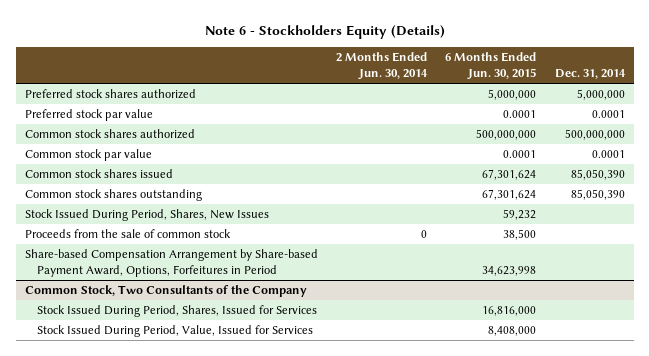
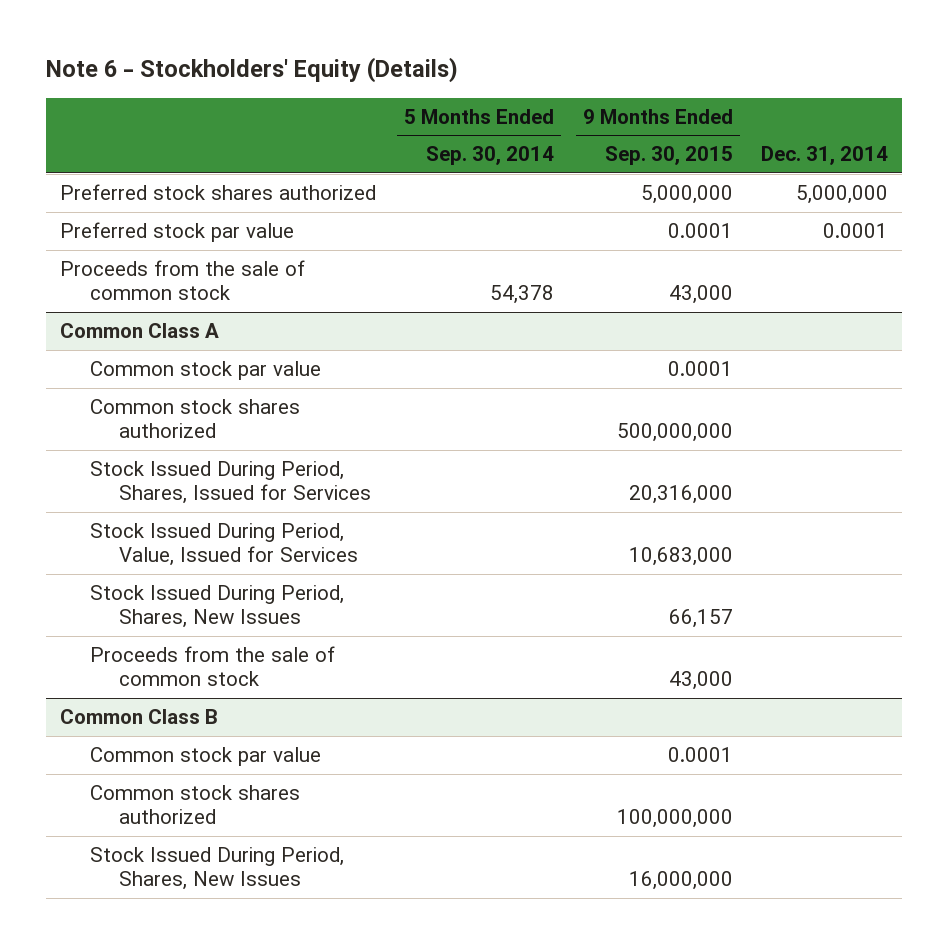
- Note 6 - Stockholders Equity (Details)
+ Note 6 - Stockholders' Equity (Details)
- | 2 Months Ended Jun. 30, 2014 | 6 Months Ended Jun. 30, 2015 | Dec. 31, 2014
+ | 5 Months Ended Sep. 30, 2014 | 9 Months Ended Sep. 30, 2015 | Dec. 31, 2014
- Common stock shares authorized | | 500,000,000 | 500,000,000
- Common stock par value | | 0.0001 | 0.0001
- Common stock shares issued | | 67,301,624 | 85,050,390
- Common stock shares outstanding | | 67,301,624 | 85,050,390
- Stock Issued During Period, Shares, New Issues | | 59,232 |
- Share-based Compensation Arrangement by Share-based Payment Award, Options, Forfeitures in Period | | 34,623,998 |
- Common Stock, Two Consultants of the Company
- Stock Issued During Period, Shares, Issued for Services | | 16,816,000 |
- Stock Issued During Period, Value, Issued for Services | | 8,408,000 |
+ Common Class A
+ Common stock par value | | 0.0001 |
+ Common stock shares authorized | | 500,000,000 |
+ Stock Issued During Period, Shares, Issued for Services | | 20,316,000 |
+ Stock Issued During Period, Value, Issued for Services | | 10,683,000 |
+ Stock Issued During Period, Shares, New Issues | | 66,157 |
+ Proceeds from the sale of common stock | | 43,000 |
+ Common Class B
+ Common stock par value | | 0.0001 |
+ Common stock shares authorized | | 100,000,000 |
+ Stock Issued During Period, Shares, New Issues | | 16,000,000 |

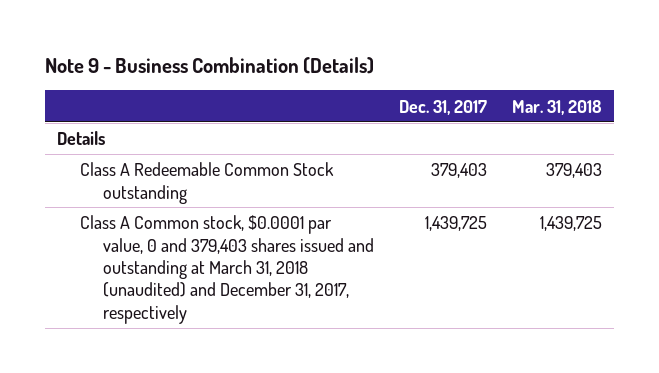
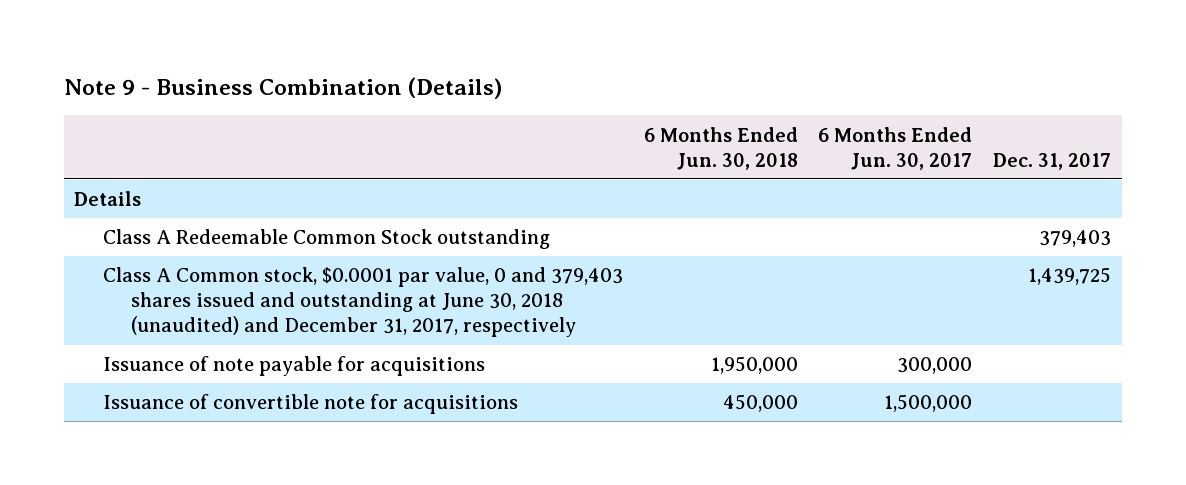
- | Dec. 31, 2017 | Mar. 31, 2018
+ | 6 Months Ended Jun. 30, 2018 | 6 Months Ended Jun. 30, 2017 | Dec. 31, 2017
- Class A Common stock, $0.0001 par value, 0 and 379,403 shares issued and outstanding at March 31, 2018 (unaudited) and December 31, 2017, respectively | 1,439,725 | 1,439,725
+ Class A Common stock, $0.0001 par value, 0 and 379,403 shares issued and outstanding at June 30, 2018 (unaudited) and December 31, 2017, respectively | | | 1,439,725
+ Issuance of note payable for acquisitions | 1,950,000 | 300,000 |
+ Issuance of convertible note for acquisitions | 450,000 | 1,500,000 |

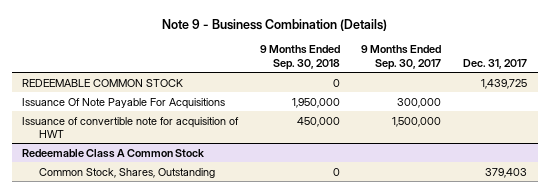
- | 6 Months Ended Jun. 30, 2018 | 6 Months Ended Jun. 30, 2017 | Dec. 31, 2017
+ | 9 Months Ended Sep. 30, 2018 | 9 Months Ended Sep. 30, 2017 | Dec. 31, 2017
- Details
- Class A Redeemable Common Stock outstanding | | | 379,403
- Class A Common stock, $0.0001 par value, 0 and 379,403 shares issued and outstanding at June 30, 2018 (unaudited) and December 31, 2017, respectively | | | 1,439,725
- Issuance of note payable for acquisitions | 1,950,000 | 300,000 |
- Issuance of convertible note for acquisitions | 450,000 | 1,500,000 |
+ REDEEMABLE COMMON STOCK | 0 | | 1,439,725
+ Issuance Of Note Payable For Acquisitions | 1,950,000 | 300,000 |
+ Issuance of convertible note for acquisition of HWT | 450,000 | 1,500,000 |
+ Redeemable Class A Common Stock
+ Common Stock, Shares, Outstanding | 0 | | 379,403

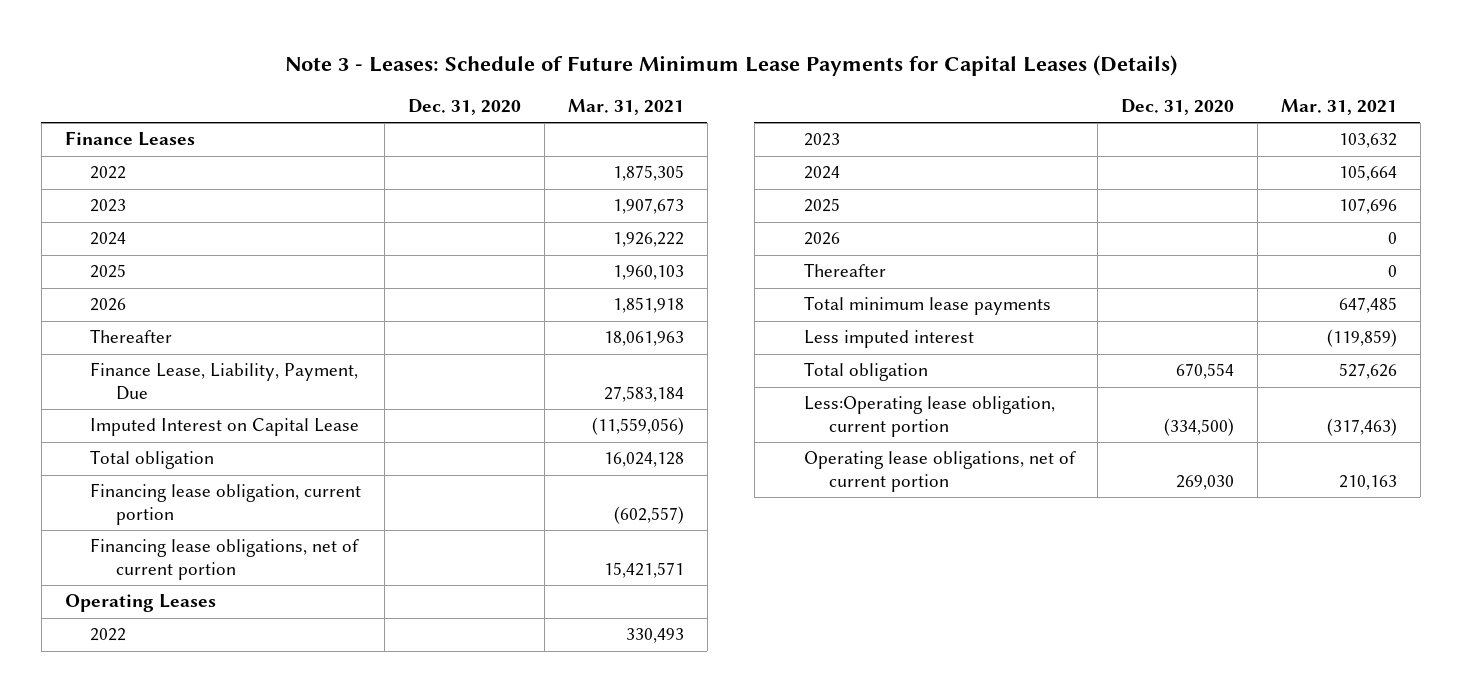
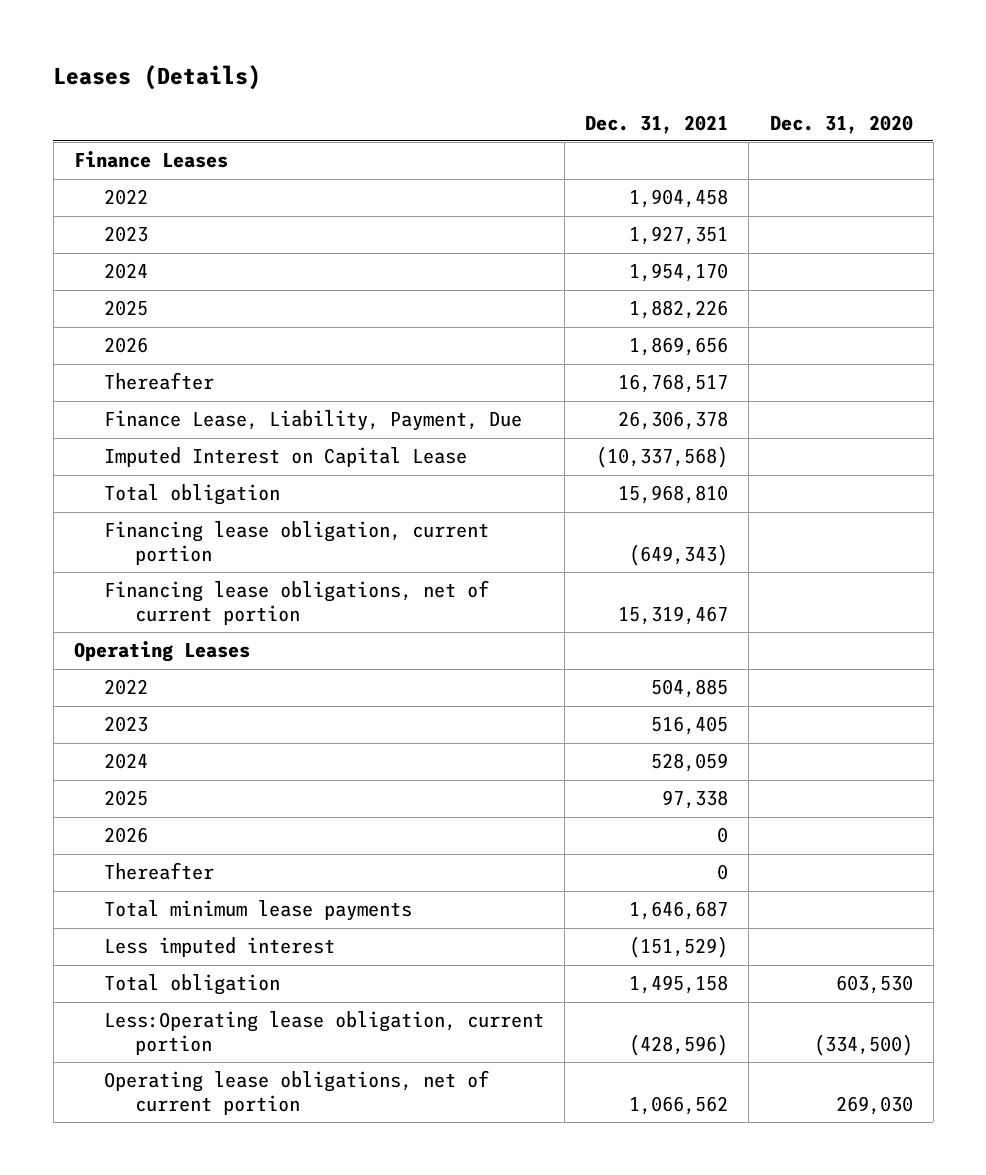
- Note 3 - Leases: Schedule of Future Minimum Lease Payments for Capital Leases (Details)
+ Leases (Details)
- | Dec. 31, 2020 | Mar. 31, 2021
+ | Dec. 31, 2021 | Dec. 31, 2020
- Total obligation | 670,554 | 527,626
+ Total obligation | 1,495,158 | 603,530

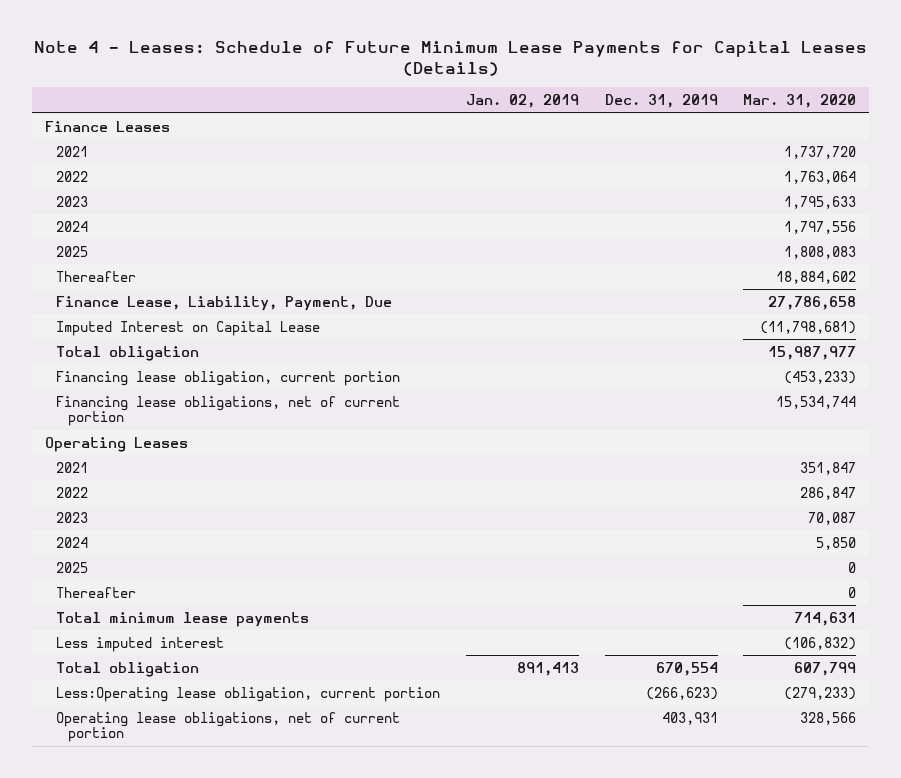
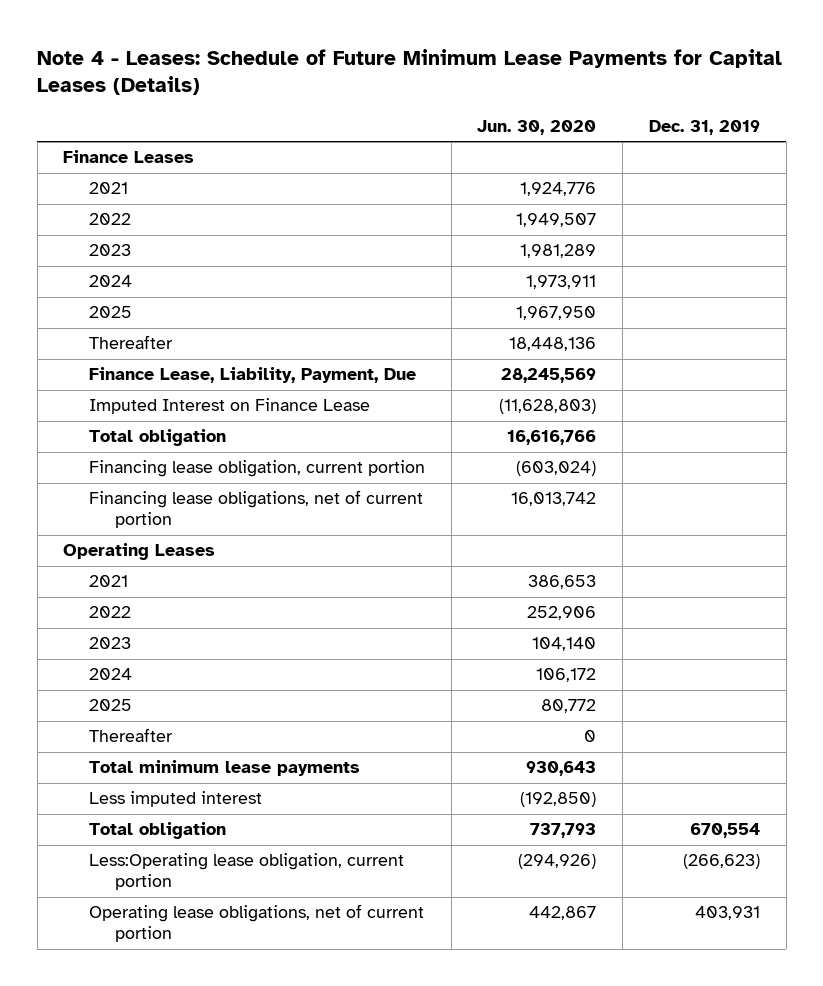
- | Jan. 02, 2019 | Dec. 31, 2019 | Mar. 31, 2020
+ | Jun. 30, 2020 | Dec. 31, 2019
- Imputed Interest on Capital Lease | | | (11,798,681)
+ Imputed Interest on Finance Lease | (11,628,803) |

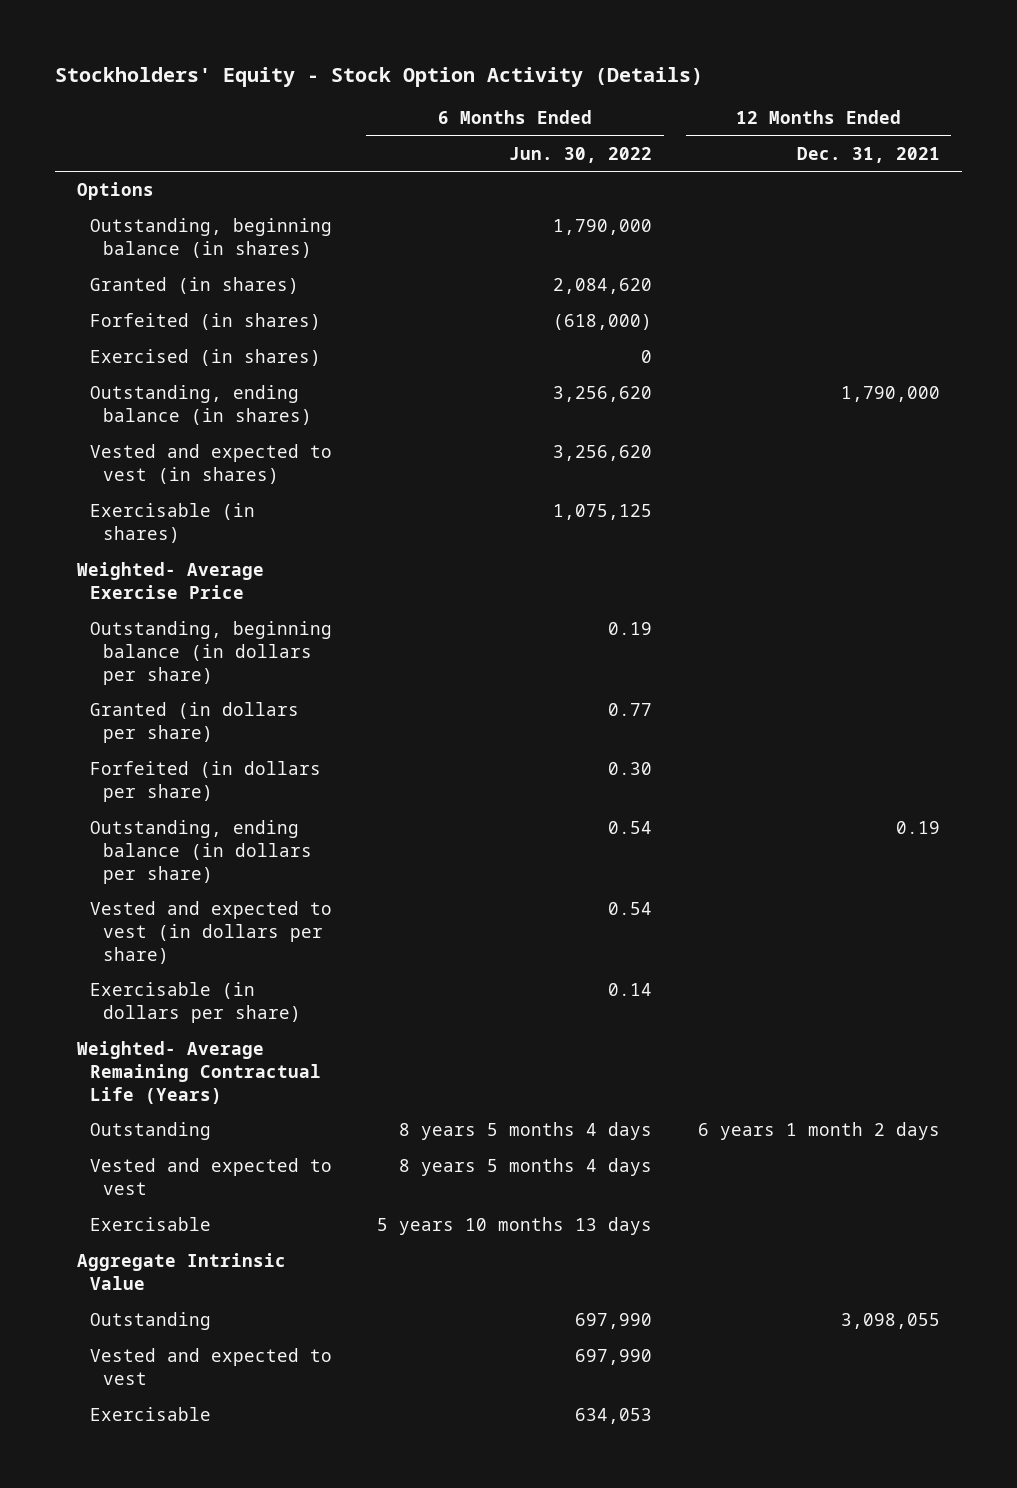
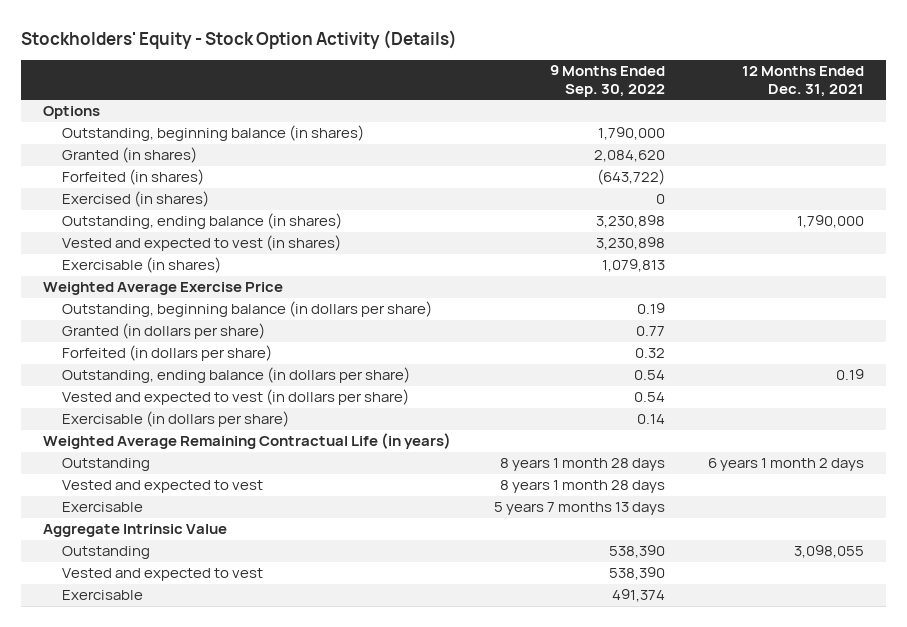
- | 6 Months Ended Jun. 30, 2022 | 12 Months Ended Dec. 31, 2021
+ | 9 Months Ended Sep. 30, 2022 | 12 Months Ended Dec. 31, 2021
- Weighted- Average Exercise Price
+ Weighted Average Exercise Price
- Weighted- Average Remaining Contractual Life (Years)
+ Weighted Average Remaining Contractual Life (in years)

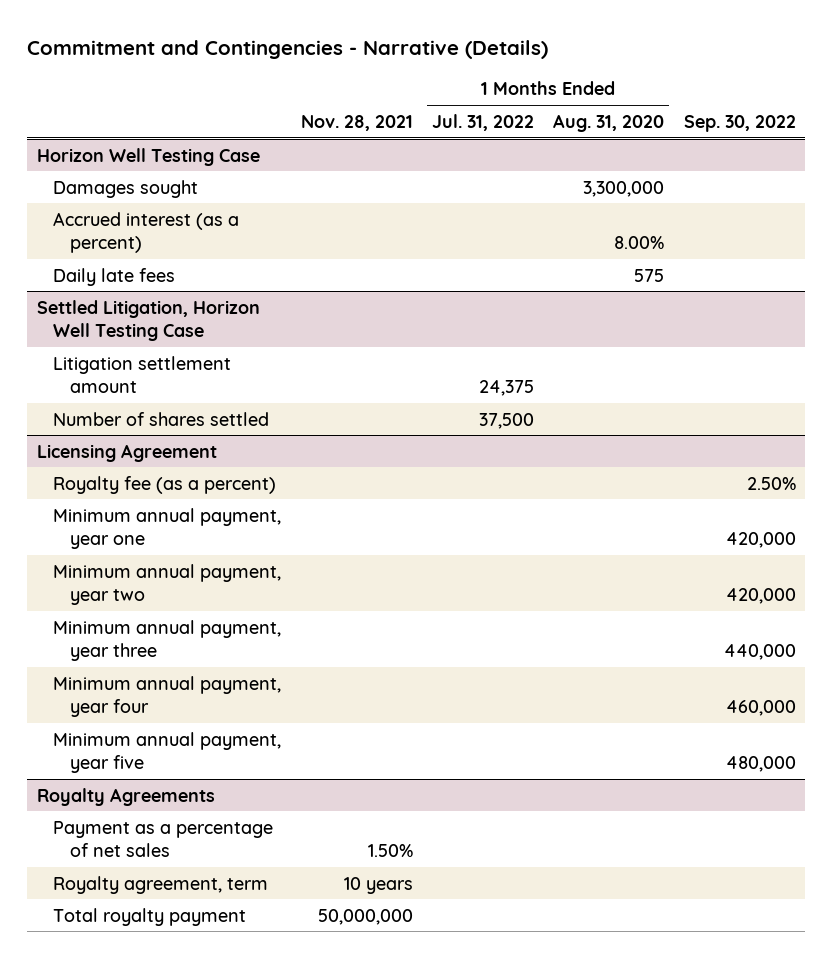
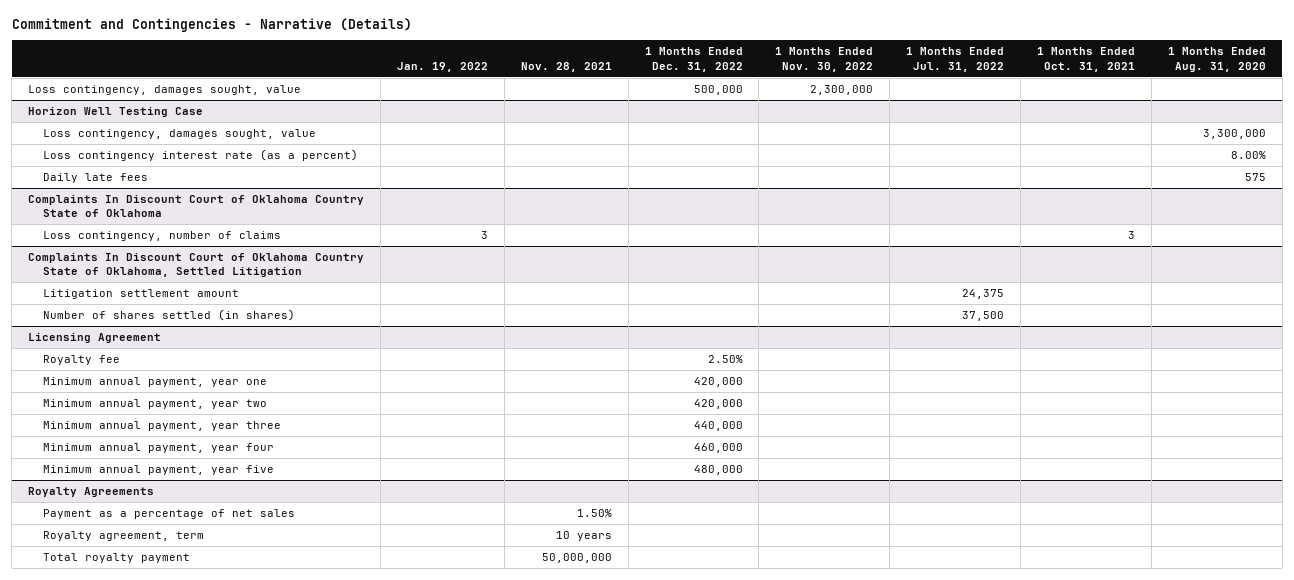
- | Nov. 28, 2021 | 1 Months Ended Jul. 31, 2022 | 1 Months Ended Aug. 31, 2020 | Sep. 30, 2022
+ | Jan. 19, 2022 | Nov. 28, 2021 | 1 Months Ended Dec. 31, 2022 | 1 Months Ended Nov. 30, 2022 | 1 Months Ended Jul. 31, 2022 | 1 Months Ended Oct. 31, 2021 | 1 Months Ended Aug. 31, 2020
+ Loss contingency, damages sought, value | | | 500,000 | 2,300,000 | | |
@ Horizon Well Testing Case
- Damages sought | | | 3,300,000 |
- Accrued interest (as a percent) | | | 8.00% |
+ Loss contingency, damages sought, value | | | | | | | 3,300,000
+ Loss contingency interest rate (as a percent) | | | | | | | 8.00%
- Settled Litigation, Horizon Well Testing Case
+ Complaints In Discount Court of Oklahoma Country State of Oklahoma
+ Loss contingency, number of claims | 3 | | | | | 3 |
+ Complaints In Discount Court of Oklahoma Country State of Oklahoma, Settled Litigation
- Number of shares settled | | 37,500 | |
+ Number of shares settled (in shares) | | | | | 37,500 | |
@ Licensing Agreement
- Royalty fee (as a percent) | | | | 2.50%
+ Royalty fee | | | 2.50% | | | |

